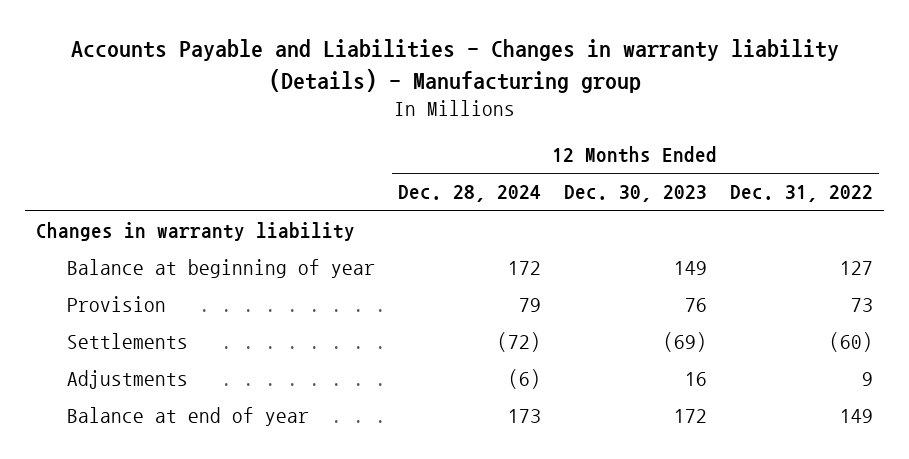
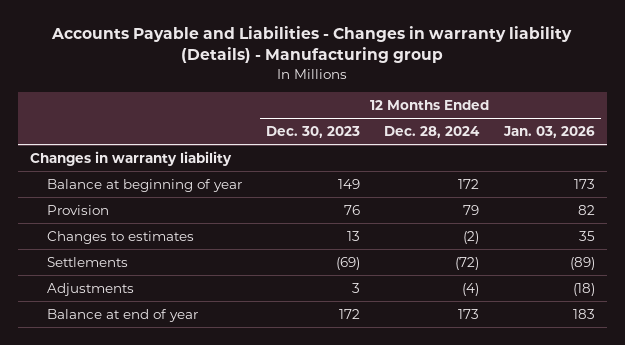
- | 12 Months Ended Dec. 28, 2024 | 12 Months Ended Dec. 30, 2023 | 12 Months Ended Dec. 31, 2022
+ | 12 Months Ended Dec. 30, 2023 | 12 Months Ended Dec. 28, 2024 | 12 Months Ended Jan. 03, 2026
+ Changes to estimates | 13 | (2) | 35
- Adjustments | (6) | 16 | 9
+ Adjustments | 3 | (4) | (18)

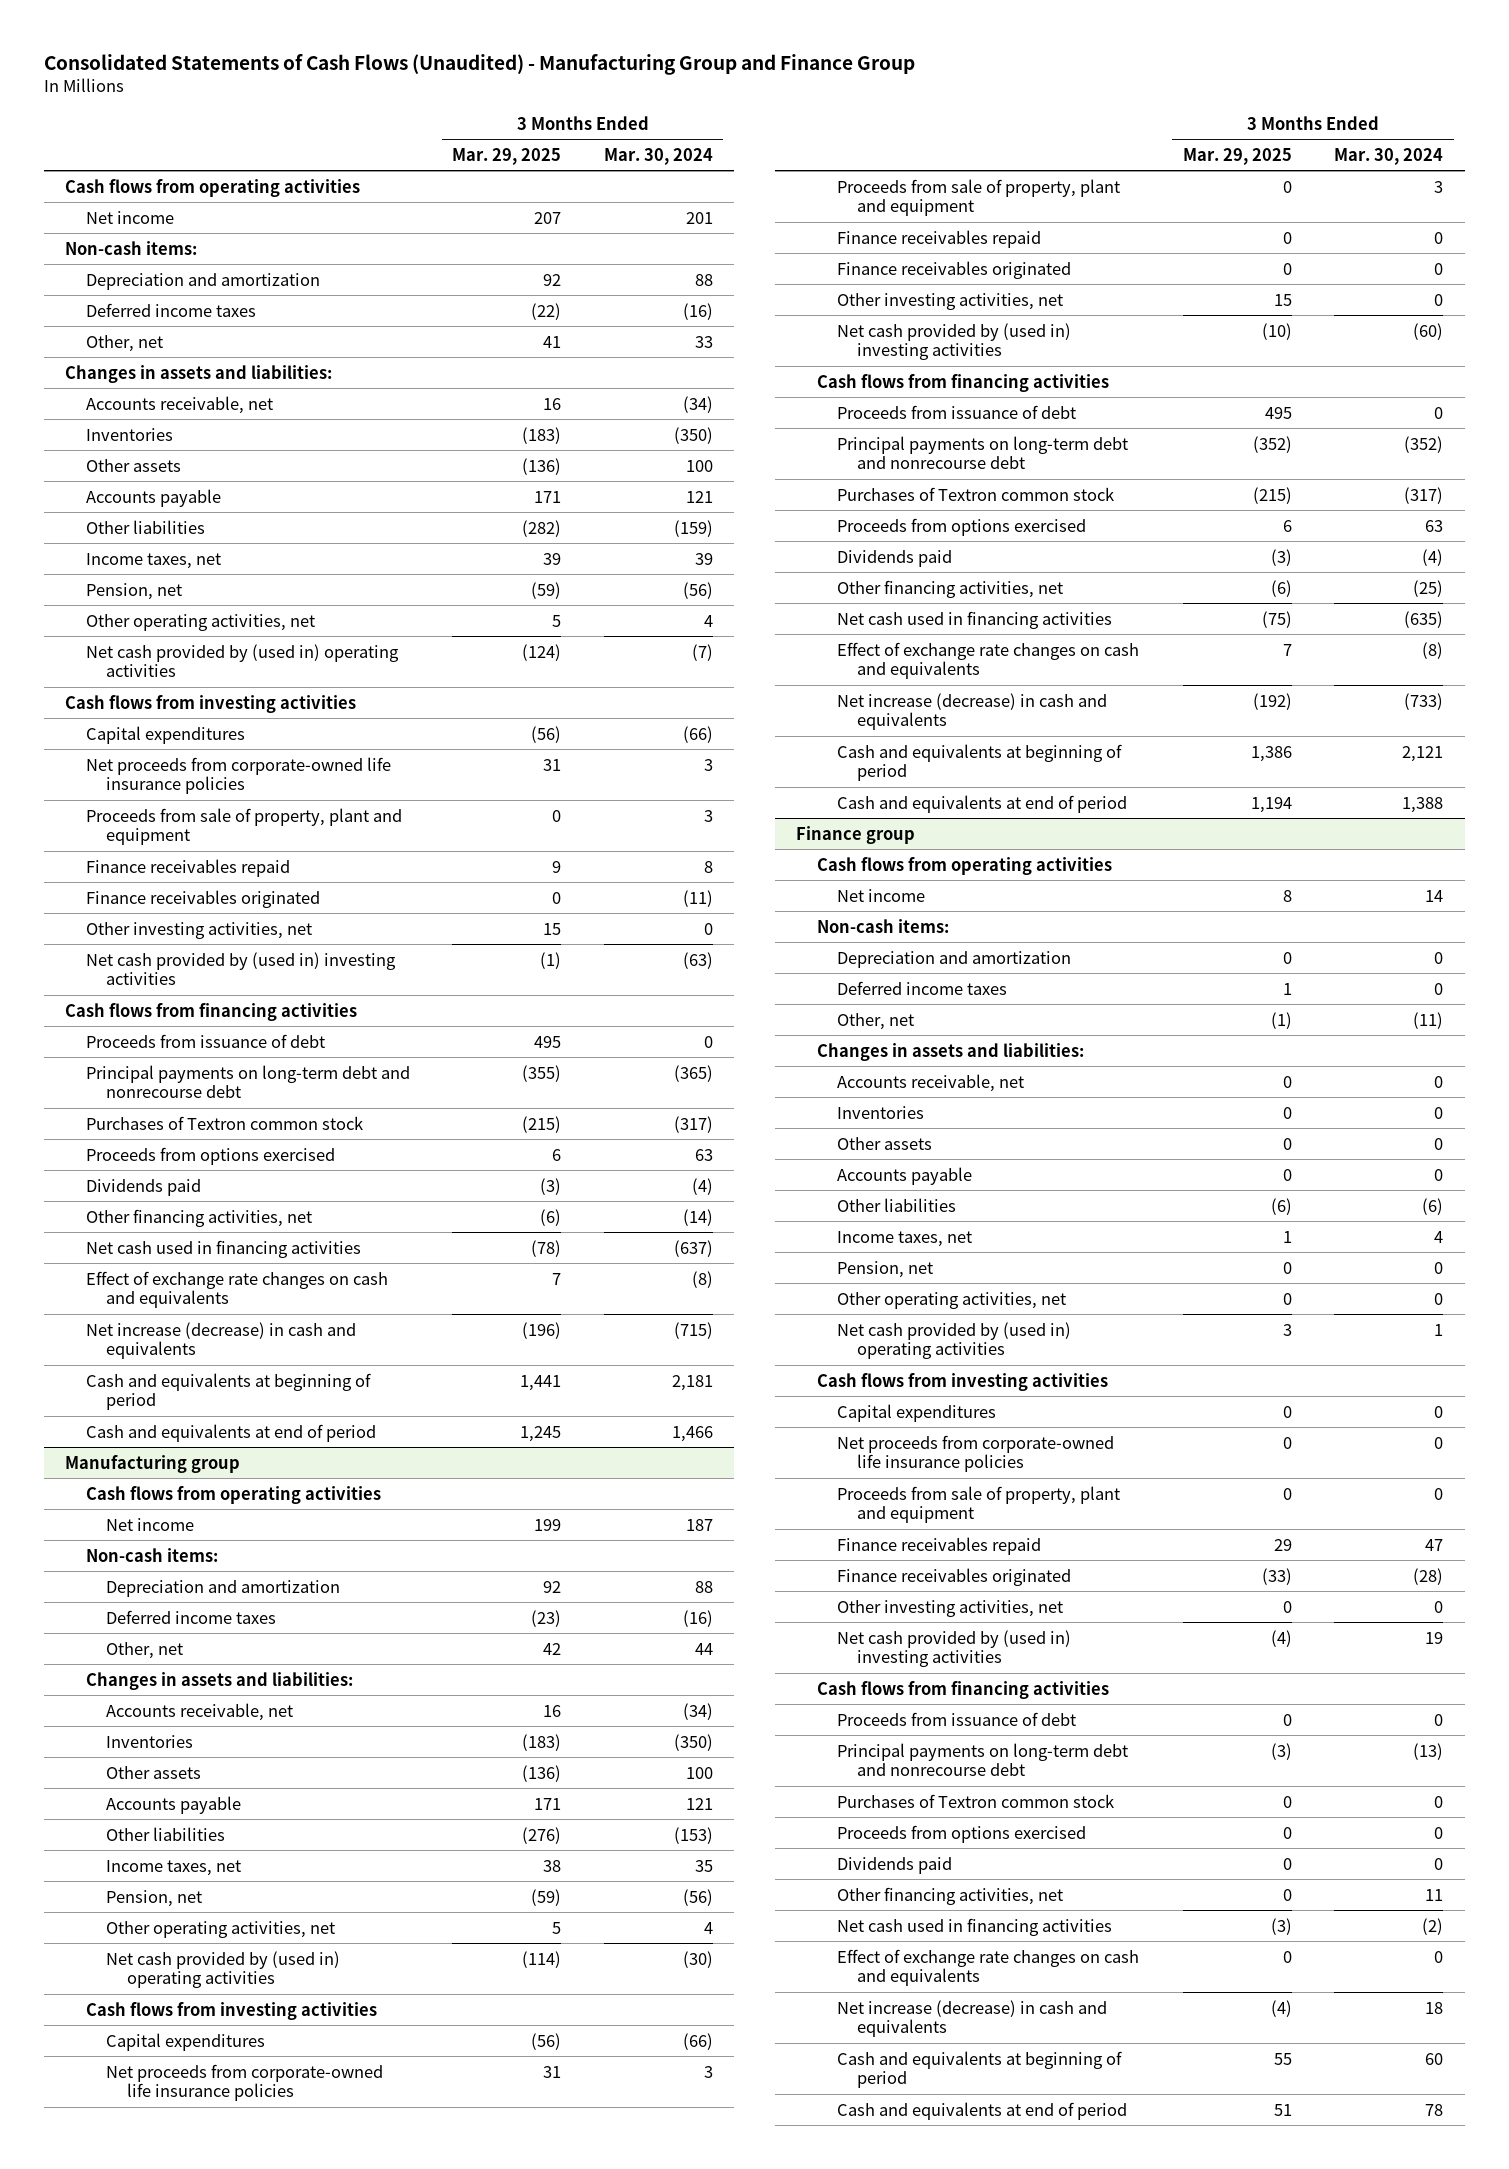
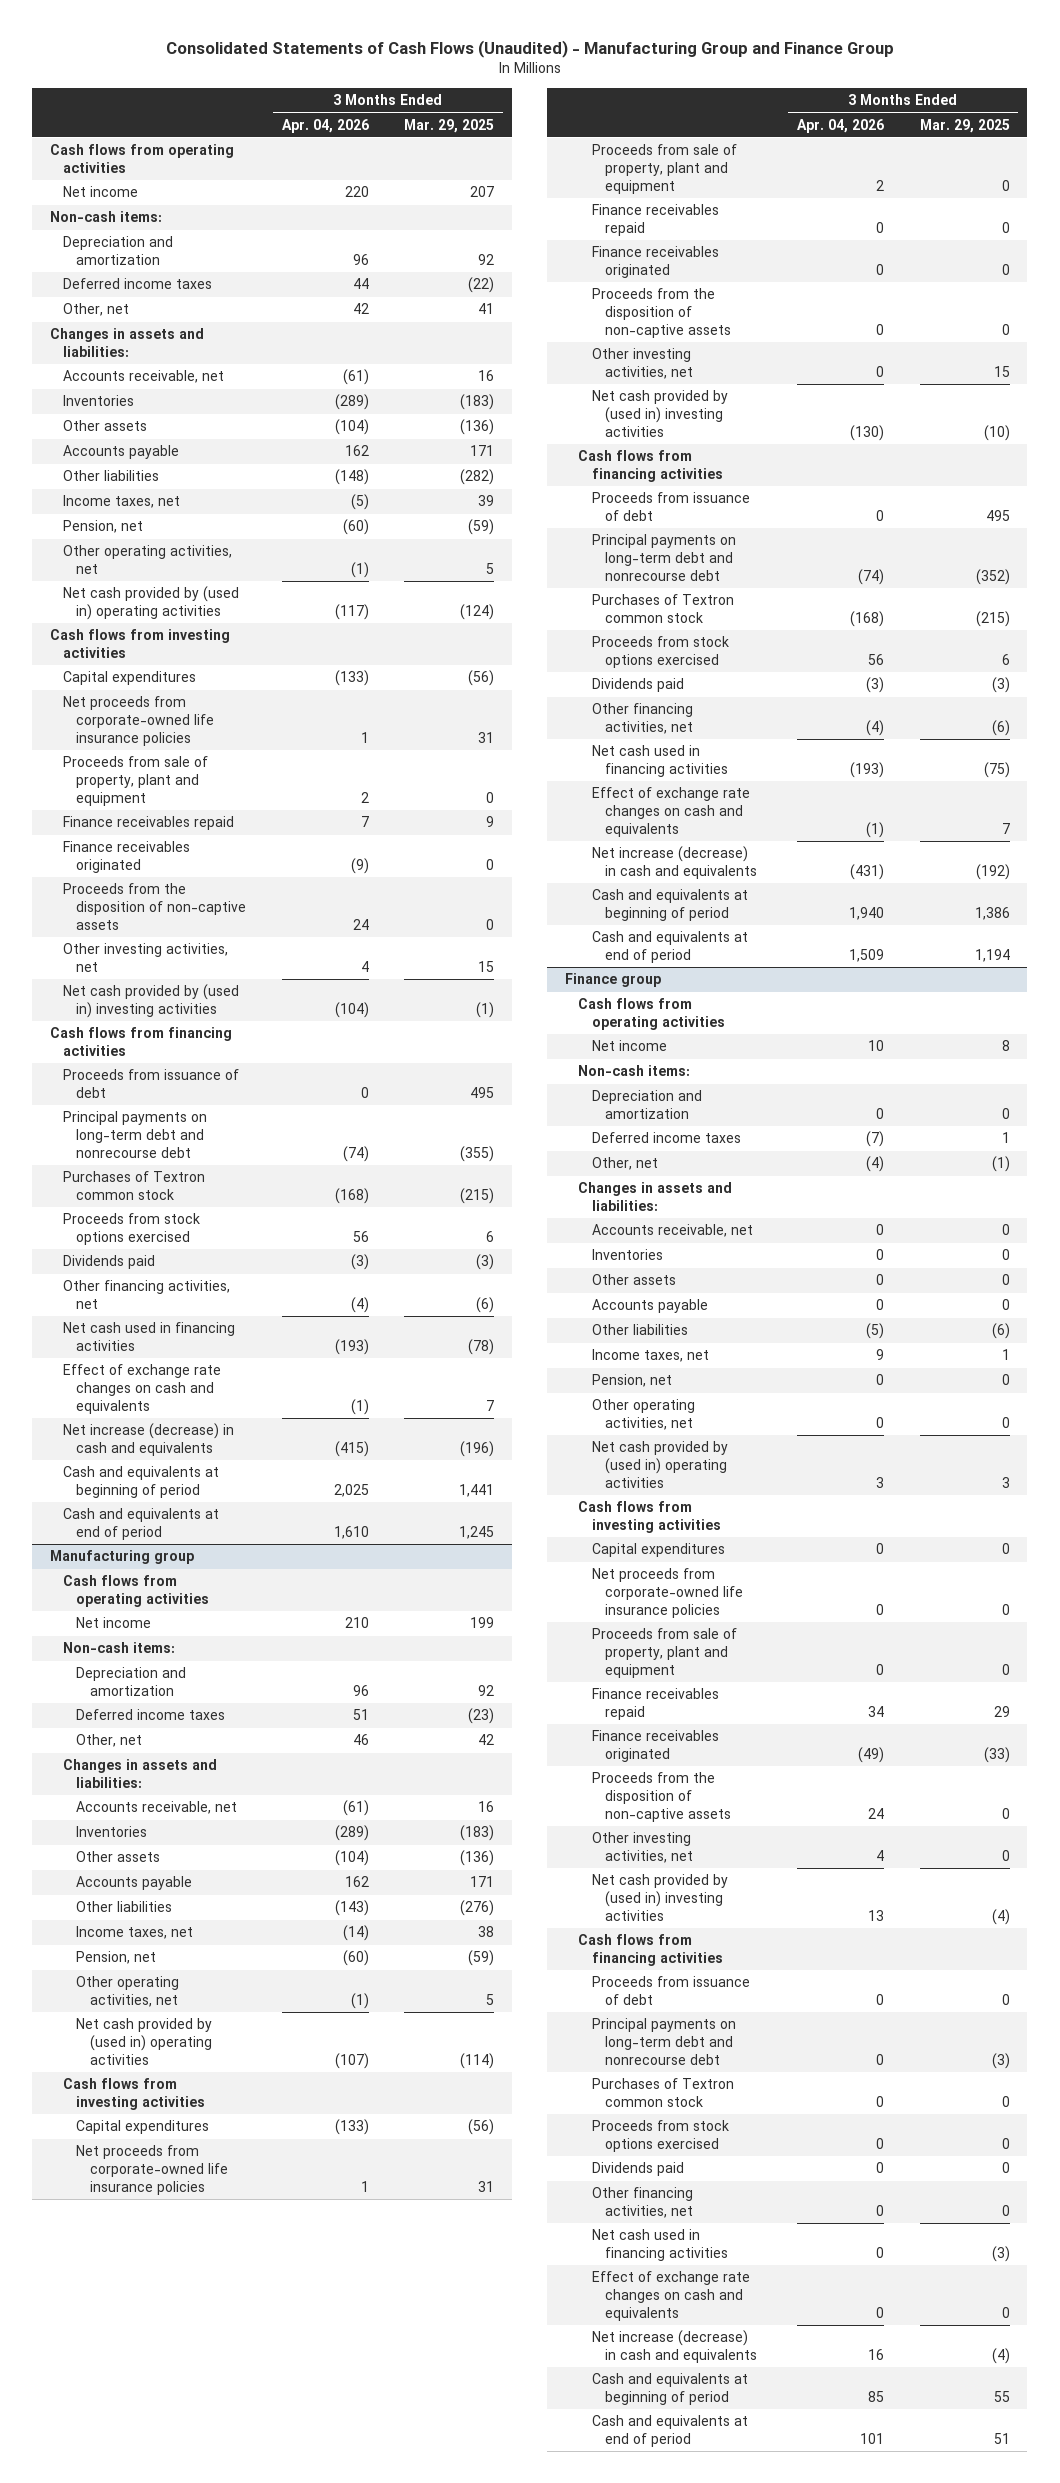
- | 3 Months Ended Mar. 29, 2025 | 3 Months Ended Mar. 30, 2024
+ | 3 Months Ended Apr. 04, 2026 | 3 Months Ended Mar. 29, 2025
+ Proceeds from the disposition of non-captive assets | 24 | 0
- Proceeds from options exercised | 6 | 63
+ Proceeds from stock options exercised | 56 | 6
@ Manufacturing group
+ Proceeds from the disposition of non-captive assets | 0 | 0
- Proceeds from options exercised | 6 | 63
+ Proceeds from stock options exercised | 56 | 6
@ Finance group
+ Proceeds from the disposition of non-captive assets | 24 | 0
- Proceeds from options exercised | 0 | 0
+ Proceeds from stock options exercised | 0 | 0

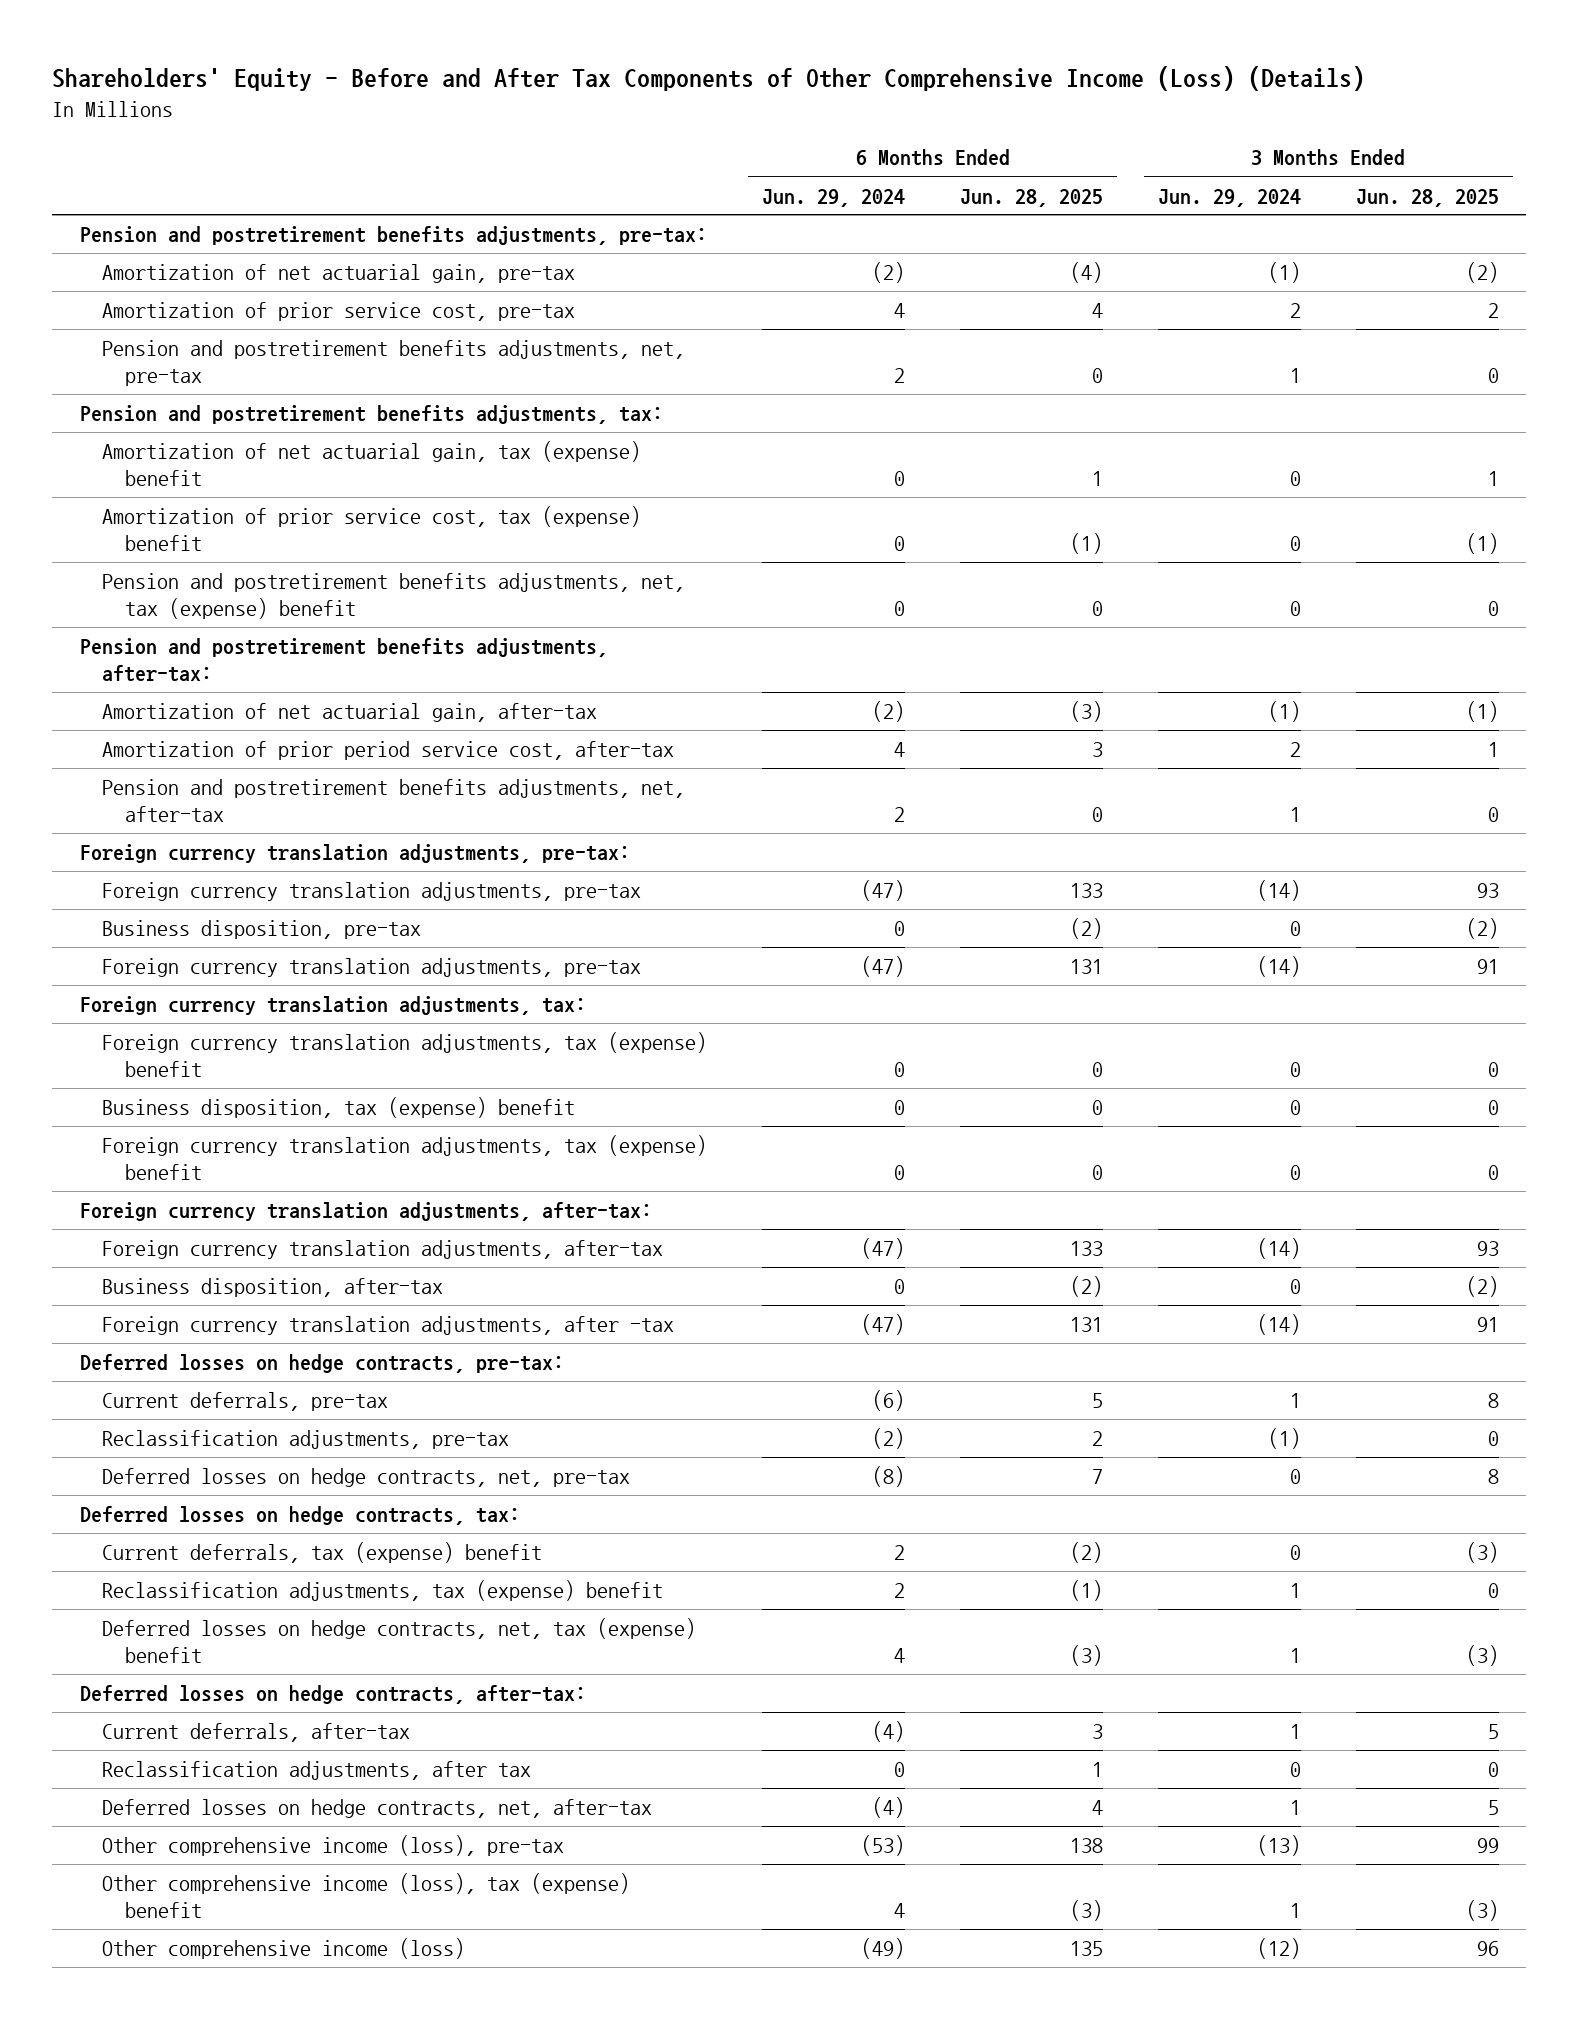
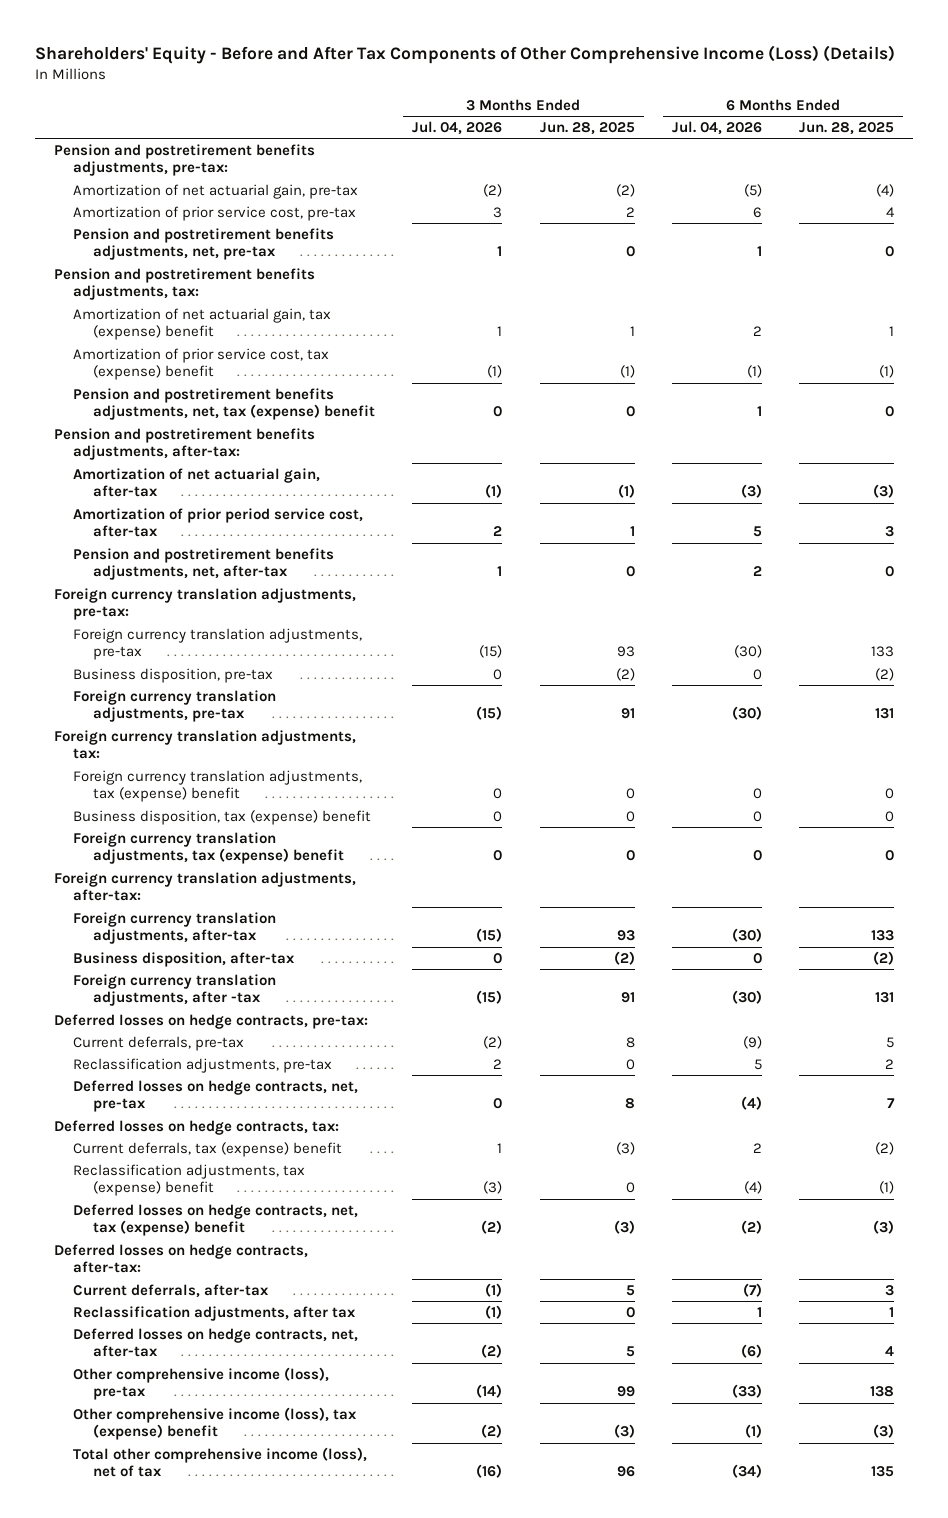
- | 6 Months Ended Jun. 29, 2024 | 6 Months Ended Jun. 28, 2025 | 3 Months Ended Jun. 29, 2024 | 3 Months Ended Jun. 28, 2025
+ | 3 Months Ended Jul. 04, 2026 | 3 Months Ended Jun. 28, 2025 | 6 Months Ended Jul. 04, 2026 | 6 Months Ended Jun. 28, 2025
- Other comprehensive income (loss) | (49) | 135 | (12) | 96
+ Total other comprehensive income (loss), net of tax | (16) | 96 | (34) | 135

